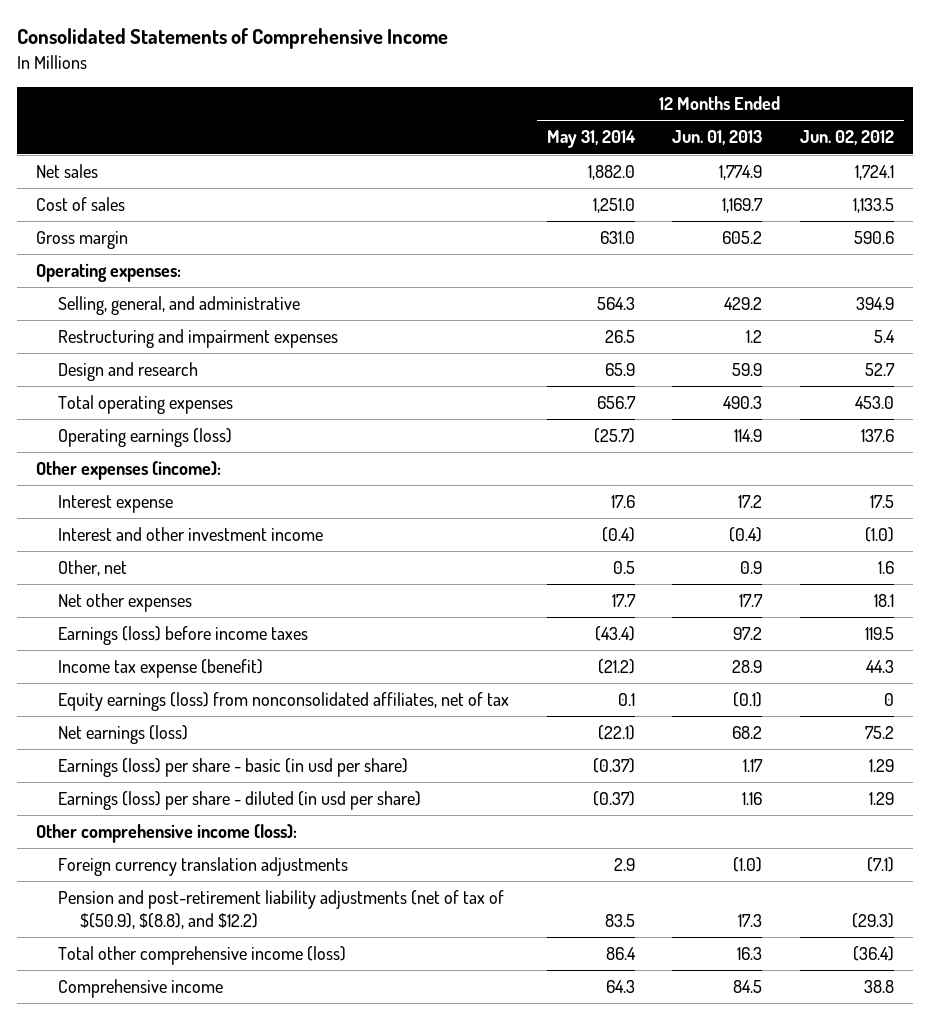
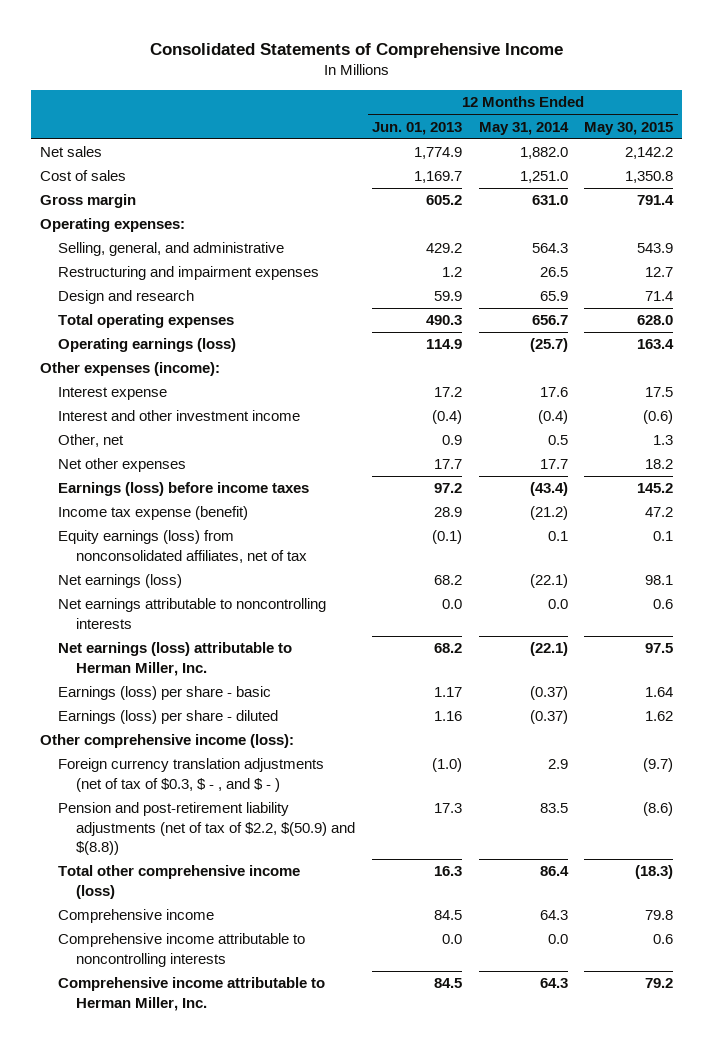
- | 12 Months Ended May 31, 2014 | 12 Months Ended Jun. 01, 2013 | 12 Months Ended Jun. 02, 2012
+ | 12 Months Ended Jun. 01, 2013 | 12 Months Ended May 31, 2014 | 12 Months Ended May 30, 2015
- Earnings (loss) per share - basic (in usd per share) | (0.37) | 1.17 | 1.29
- Earnings (loss) per share - diluted (in usd per share) | (0.37) | 1.16 | 1.29
+ Net earnings attributable to noncontrolling interests | 0.0 | 0.0 | 0.6
+ Net earnings (loss) attributable to Herman Miller, Inc. | 68.2 | (22.1) | 97.5
+ Earnings (loss) per share - basic | 1.17 | (0.37) | 1.64
+ Earnings (loss) per share - diluted | 1.16 | (0.37) | 1.62
- Foreign currency translation adjustments | 2.9 | (1.0) | (7.1)
- Pension and post-retirement liability adjustments (net of tax of $(50.9), $(8.8), and $12.2) | 83.5 | 17.3 | (29.3)
+ Foreign currency translation adjustments (net of tax of $0.3, $ - , and $ - ) | (1.0) | 2.9 | (9.7)
+ Pension and post-retirement liability adjustments (net of tax of $2.2, $(50.9) and $(8.8)) | 17.3 | 83.5 | (8.6)
+ Comprehensive income attributable to noncontrolling interests | 0.0 | 0.0 | 0.6
+ Comprehensive income attributable to Herman Miller, Inc. | 84.5 | 64.3 | 79.2

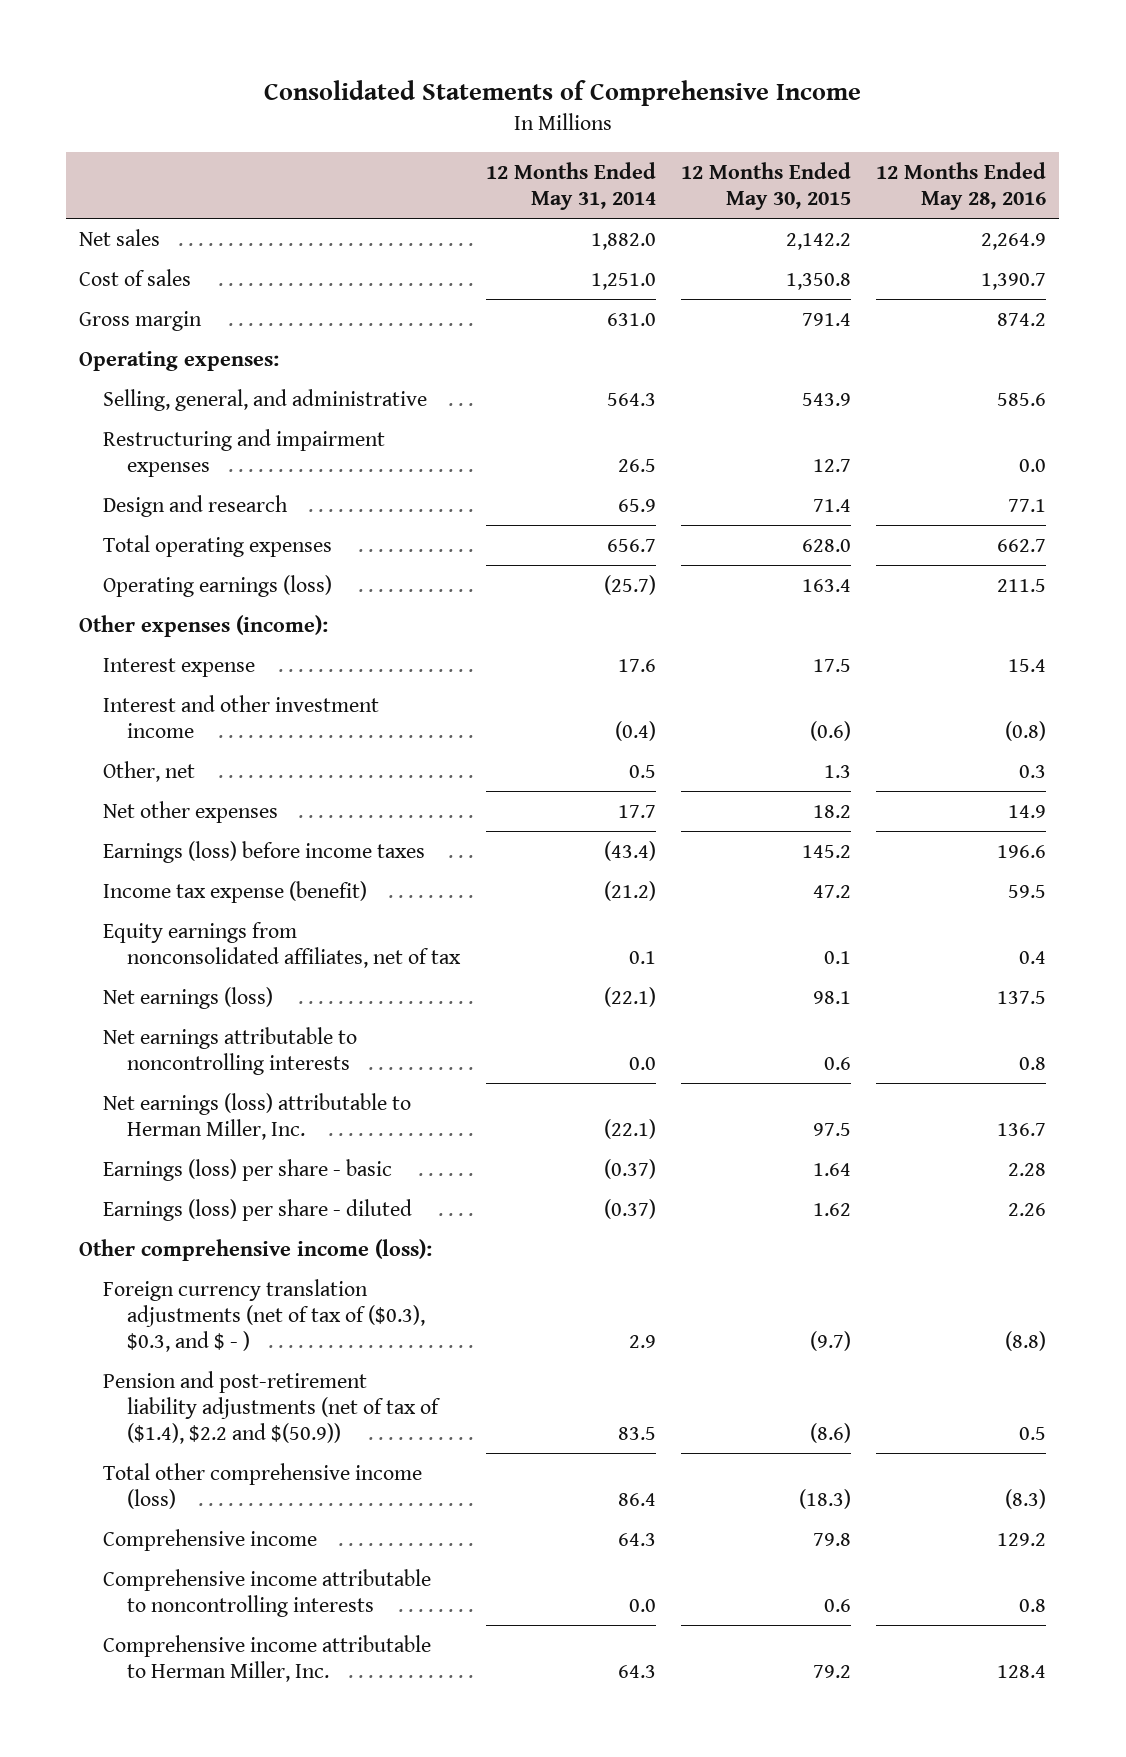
- | 12 Months Ended Jun. 01, 2013 | 12 Months Ended May 31, 2014 | 12 Months Ended May 30, 2015
+ | 12 Months Ended May 31, 2014 | 12 Months Ended May 30, 2015 | 12 Months Ended May 28, 2016
- Equity earnings (loss) from nonconsolidated affiliates, net of tax | (0.1) | 0.1 | 0.1
+ Equity earnings from nonconsolidated affiliates, net of tax | 0.1 | 0.1 | 0.4
- Foreign currency translation adjustments (net of tax of $0.3, $ - , and $ - ) | (1.0) | 2.9 | (9.7)
- Pension and post-retirement liability adjustments (net of tax of $2.2, $(50.9) and $(8.8)) | 17.3 | 83.5 | (8.6)
+ Foreign currency translation adjustments (net of tax of ($0.3), $0.3, and $ - ) | 2.9 | (9.7) | (8.8)
+ Pension and post-retirement liability adjustments (net of tax of ($1.4), $2.2 and $(50.9)) | 83.5 | (8.6) | 0.5

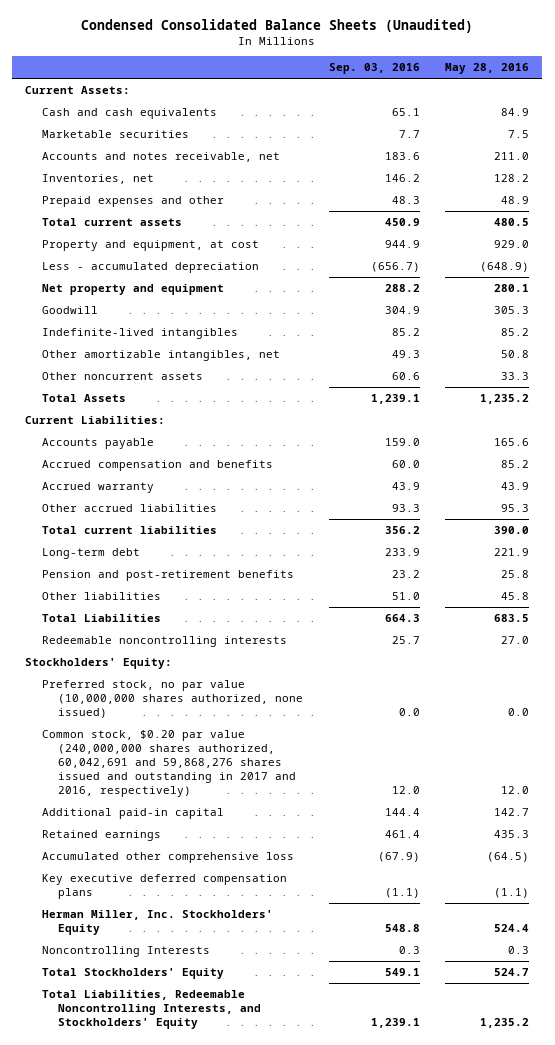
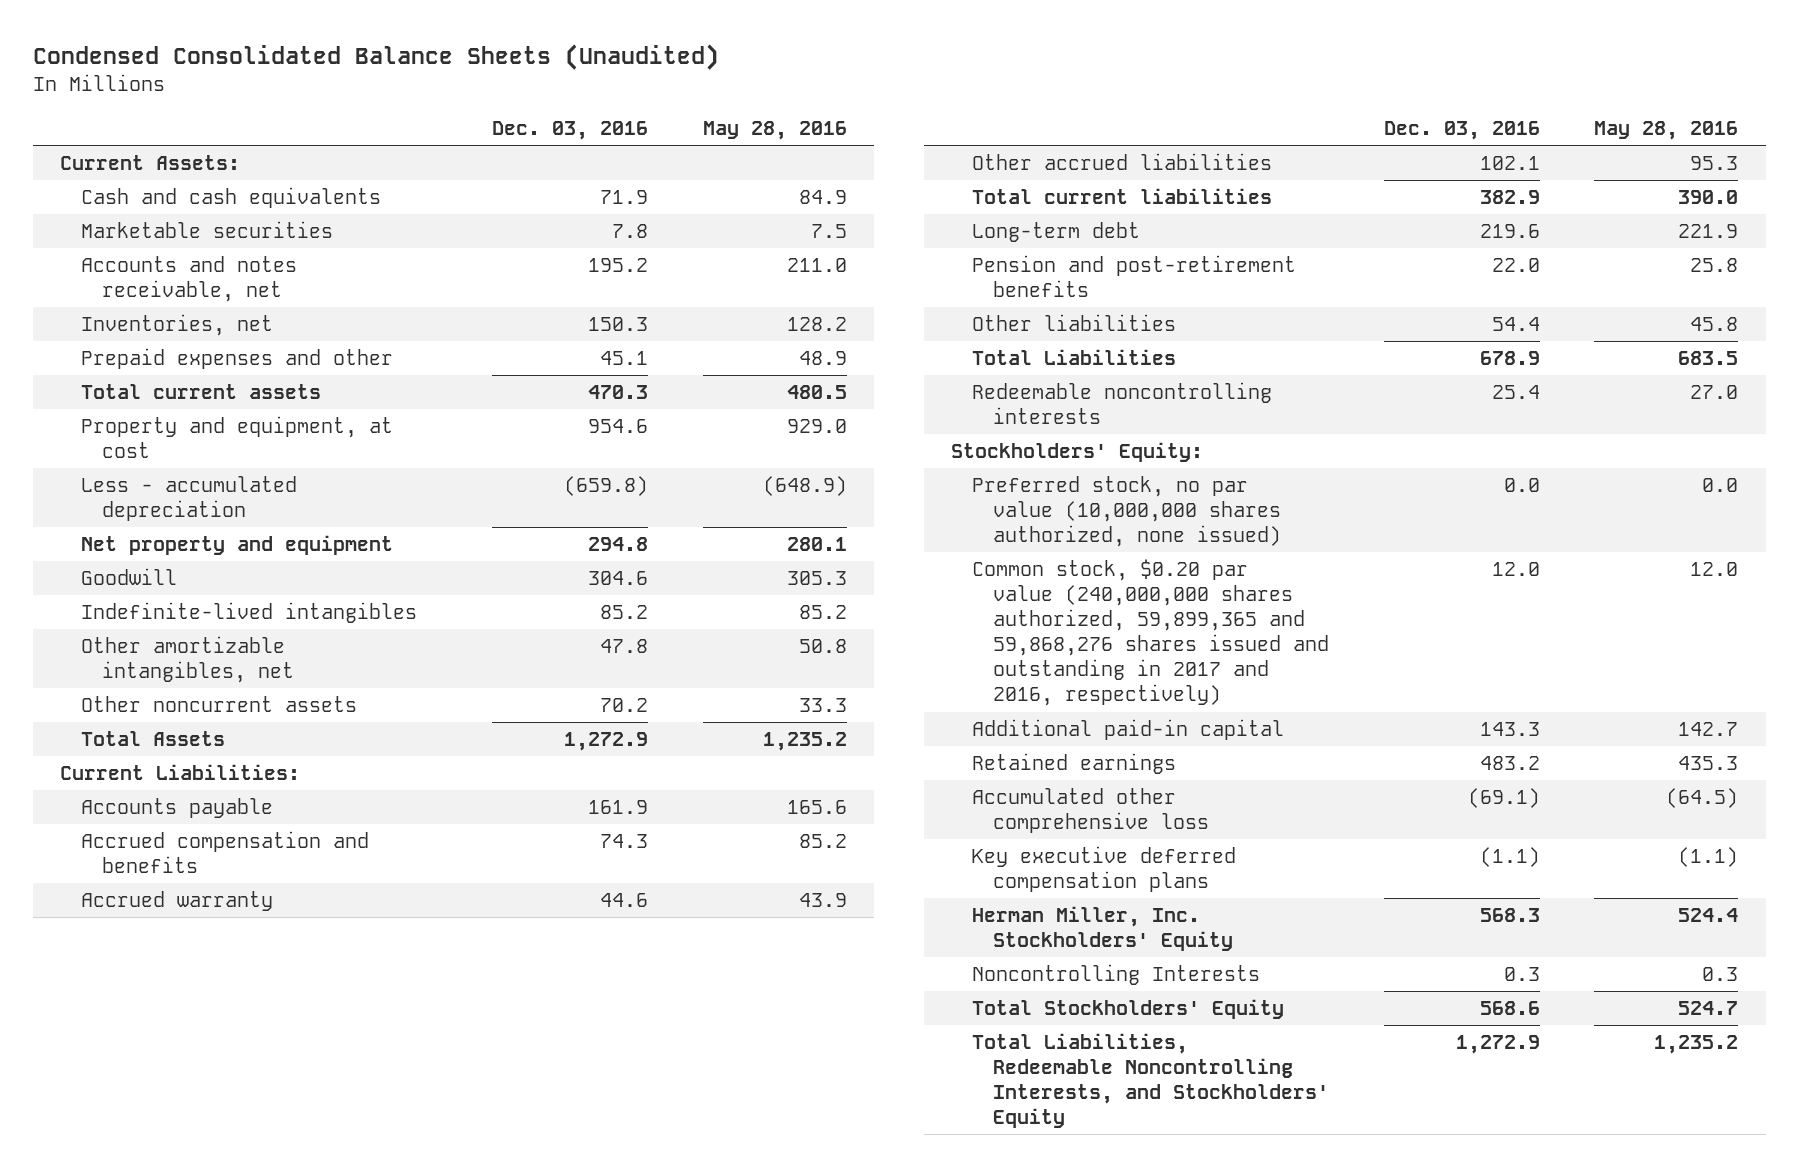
- | Sep. 03, 2016 | May 28, 2016
+ | Dec. 03, 2016 | May 28, 2016
- Common stock, $0.20 par value (240,000,000 shares authorized, 60,042,691 and 59,868,276 shares issued and outstanding in 2017 and 2016, respectively) | 12.0 | 12.0
+ Common stock, $0.20 par value (240,000,000 shares authorized, 59,899,365 and 59,868,276 shares issued and outstanding in 2017 and 2016, respectively) | 12.0 | 12.0

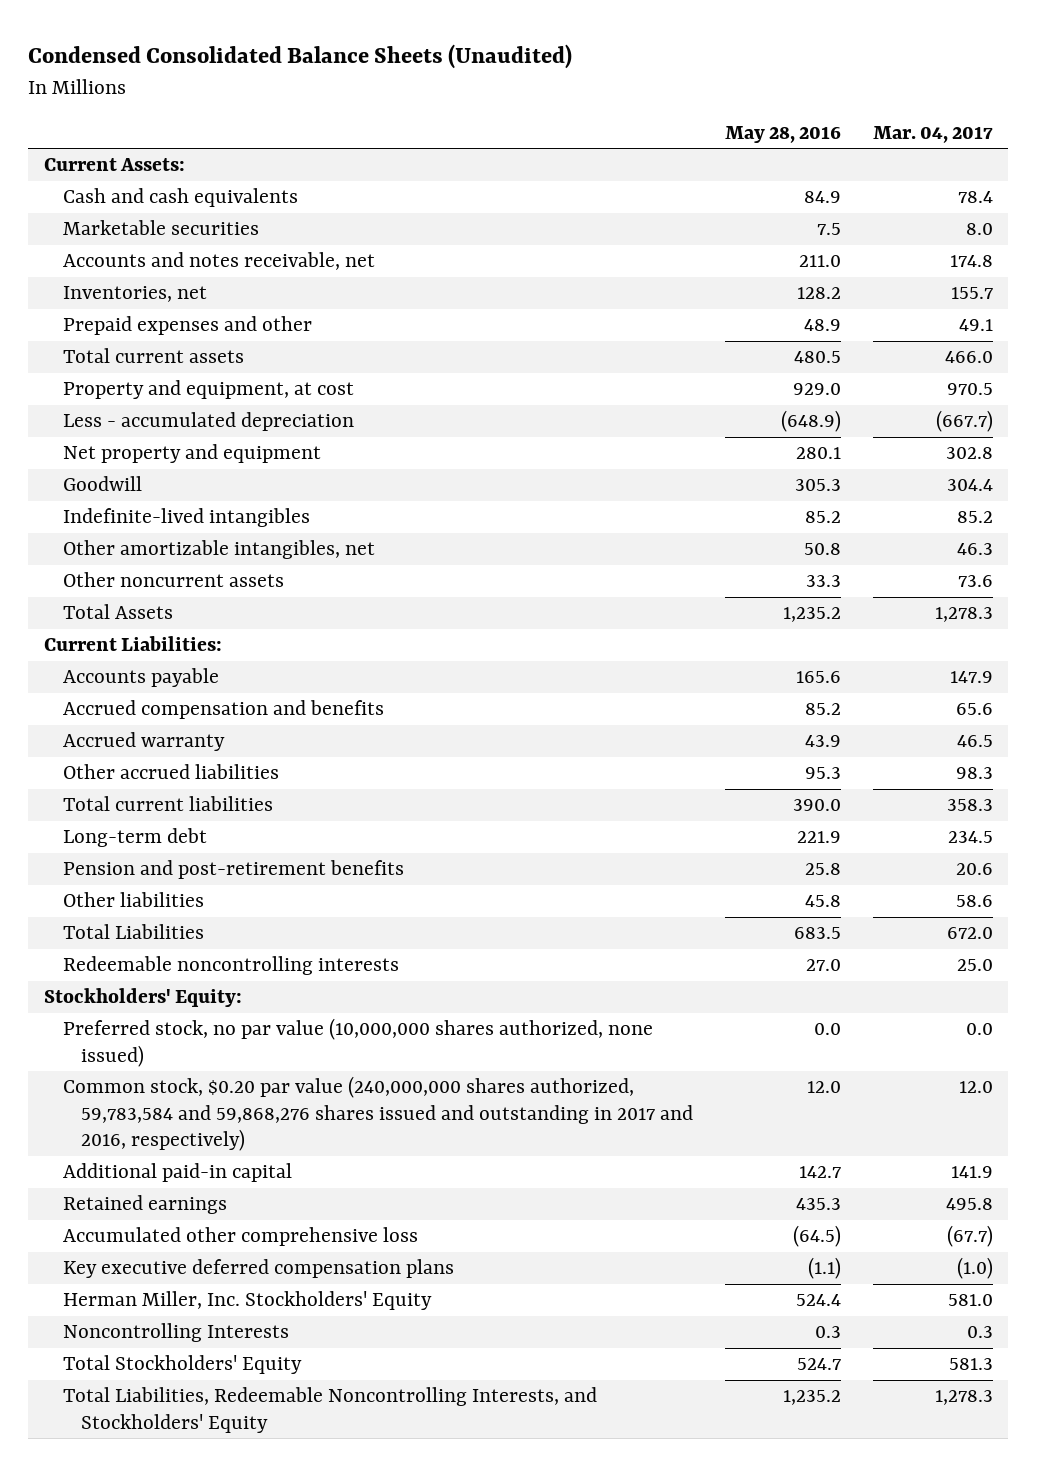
- | Dec. 03, 2016 | May 28, 2016
+ | May 28, 2016 | Mar. 04, 2017
- Common stock, $0.20 par value (240,000,000 shares authorized, 59,899,365 and 59,868,276 shares issued and outstanding in 2017 and 2016, respectively) | 12.0 | 12.0
+ Common stock, $0.20 par value (240,000,000 shares authorized, 59,783,584 and 59,868,276 shares issued and outstanding in 2017 and 2016, respectively) | 12.0 | 12.0

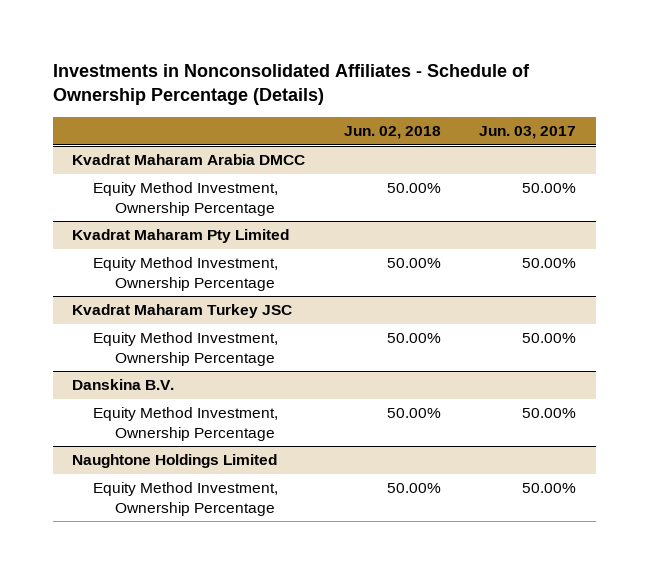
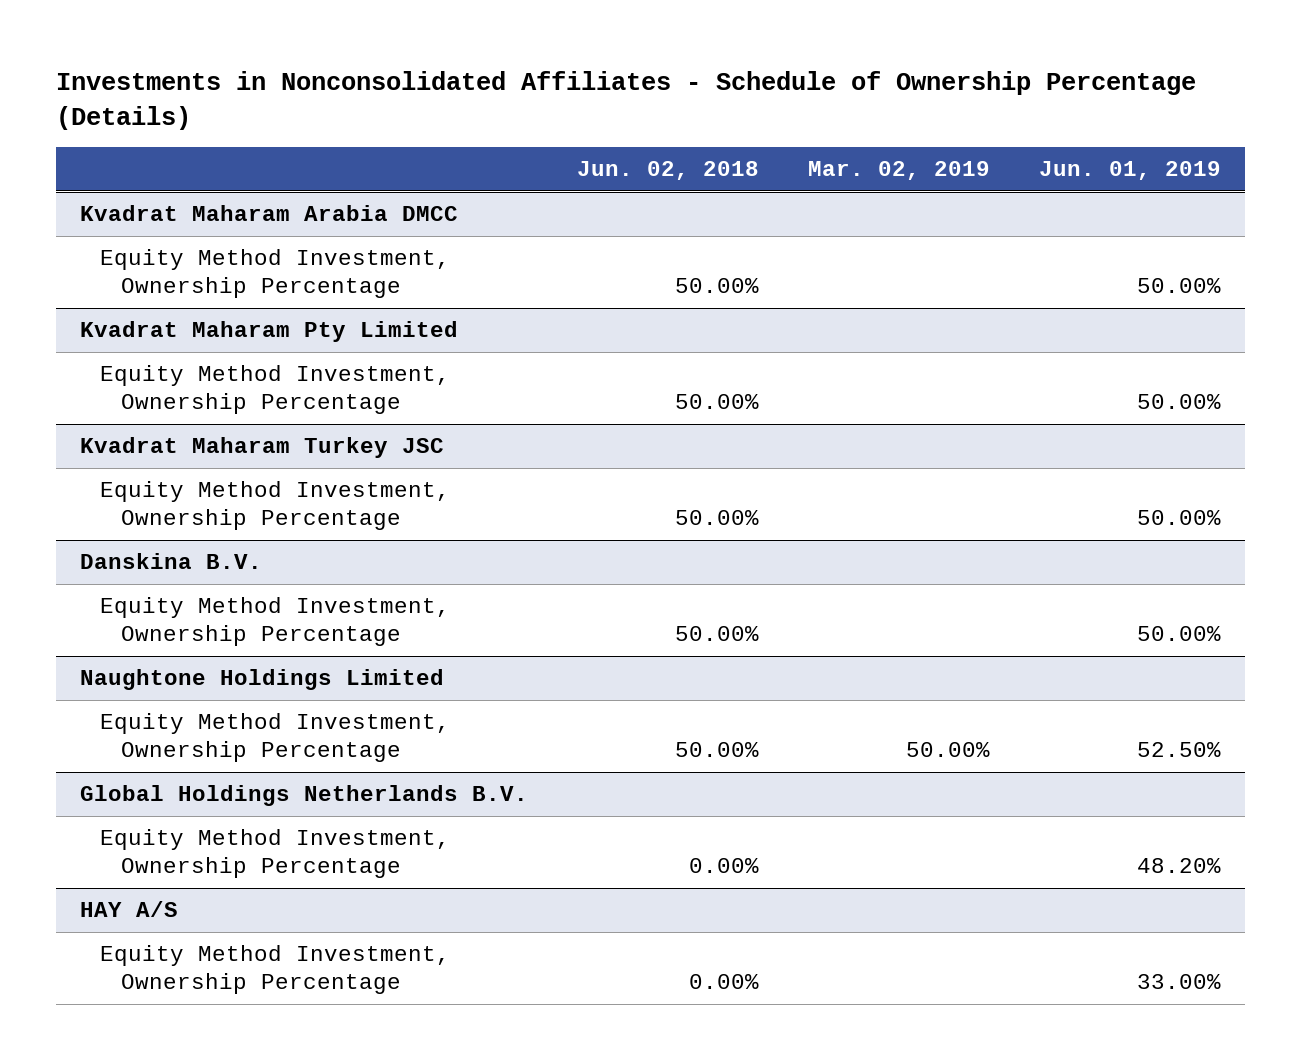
- | Jun. 02, 2018 | Jun. 03, 2017
+ | Jun. 02, 2018 | Mar. 02, 2019 | Jun. 01, 2019
+ Global Holdings Netherlands B.V.
+ Equity Method Investment, Ownership Percentage | 0.00% | | 48.20%
+ HAY A/S
+ Equity Method Investment, Ownership Percentage | 0.00% | | 33.00%

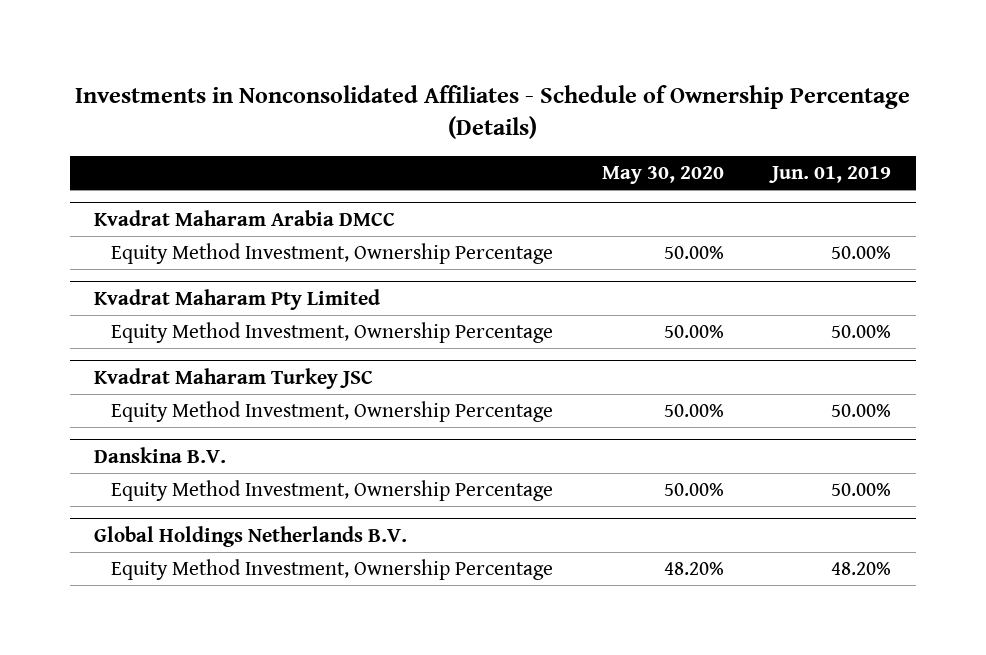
- | Jun. 02, 2018 | Mar. 02, 2019 | Jun. 01, 2019
+ | May 30, 2020 | Jun. 01, 2019
- Naughtone Holdings Limited
- Equity Method Investment, Ownership Percentage | 50.00% | 50.00% | 52.50%
- HAY A/S
- Equity Method Investment, Ownership Percentage | 0.00% | | 33.00%

